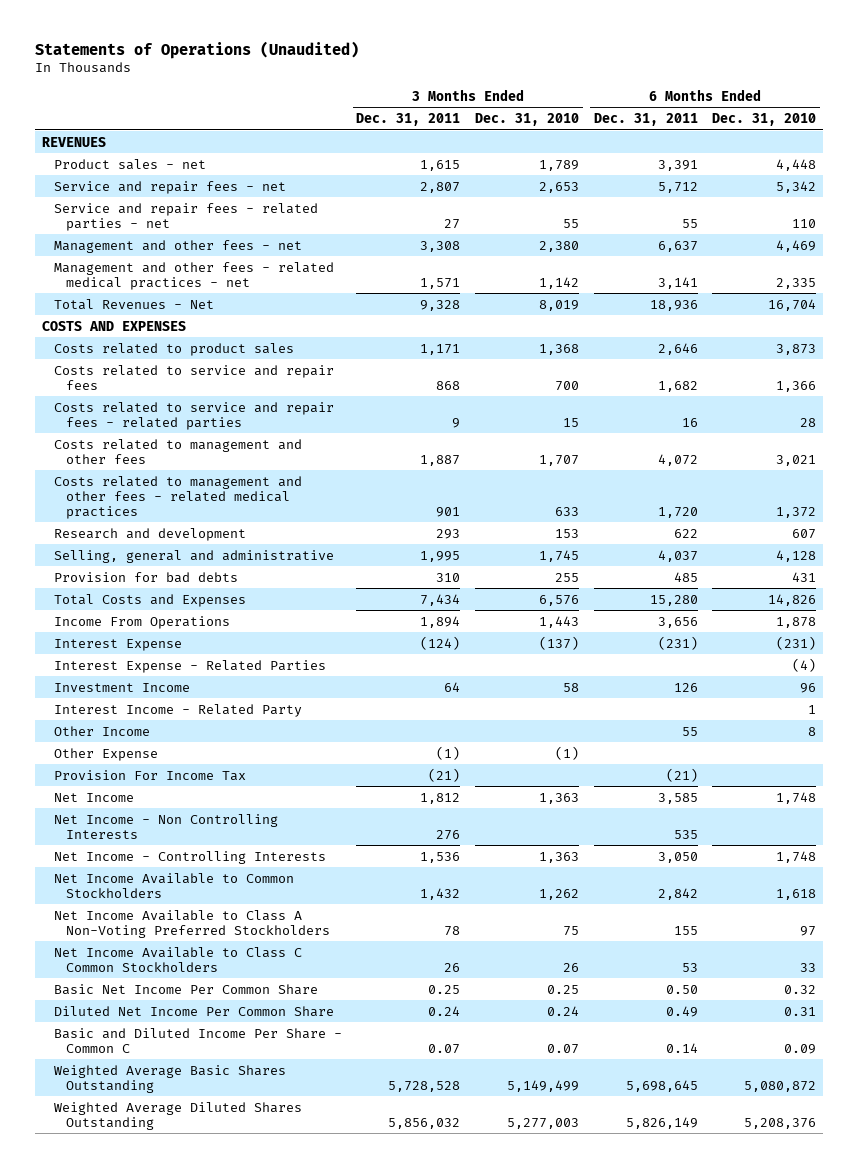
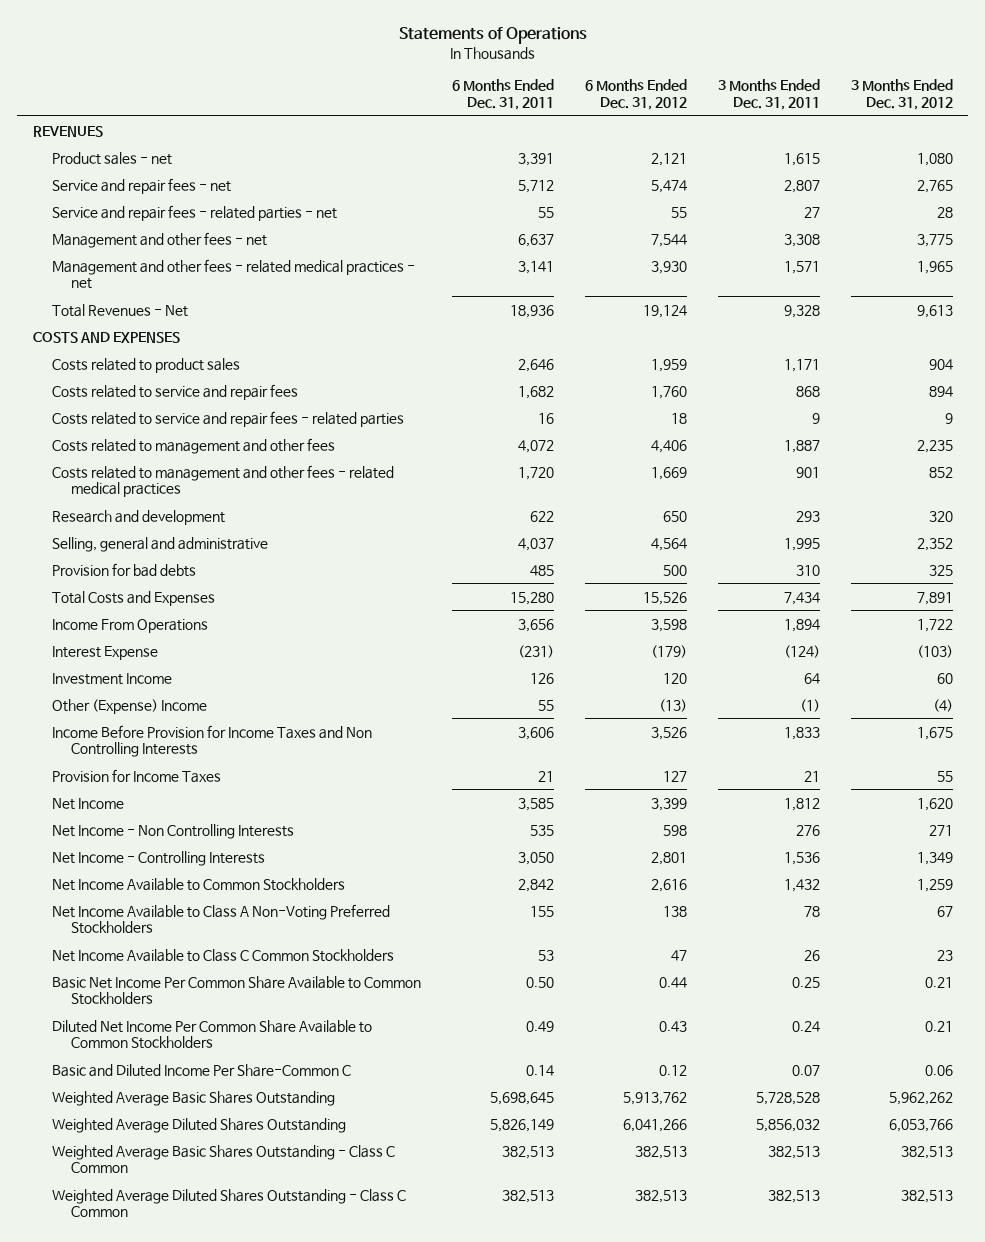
- Statements of Operations (Unaudited)
+ Statements of Operations
- | 3 Months Ended Dec. 31, 2011 | 3 Months Ended Dec. 31, 2010 | 6 Months Ended Dec. 31, 2011 | 6 Months Ended Dec. 31, 2010
+ | 6 Months Ended Dec. 31, 2011 | 6 Months Ended Dec. 31, 2012 | 3 Months Ended Dec. 31, 2011 | 3 Months Ended Dec. 31, 2012
- Interest Expense - Related Parties | | | | (4)
- Interest Income - Related Party | | | | 1
- Other Income | | | 55 | 8
- Other Expense | (1) | (1) | |
- Provision For Income Tax | (21) | | (21) |
+ Other (Expense) Income | 55 | (13) | (1) | (4)
+ Income Before Provision for Income Taxes and Non Controlling Interests | 3,606 | 3,526 | 1,833 | 1,675
+ Provision for Income Taxes | 21 | 127 | 21 | 55
- Basic Net Income Per Common Share | 0.25 | 0.25 | 0.50 | 0.32
- Diluted Net Income Per Common Share | 0.24 | 0.24 | 0.49 | 0.31
- Basic and Diluted Income Per Share - Common C | 0.07 | 0.07 | 0.14 | 0.09
+ Basic Net Income Per Common Share Available to Common Stockholders | 0.50 | 0.44 | 0.25 | 0.21
+ Diluted Net Income Per Common Share Available to Common Stockholders | 0.49 | 0.43 | 0.24 | 0.21
+ Basic and Diluted Income Per Share-Common C | 0.14 | 0.12 | 0.07 | 0.06
+ Weighted Average Basic Shares Outstanding - Class C Common | 382,513 | 382,513 | 382,513 | 382,513
+ Weighted Average Diluted Shares Outstanding - Class C Common | 382,513 | 382,513 | 382,513 | 382,513

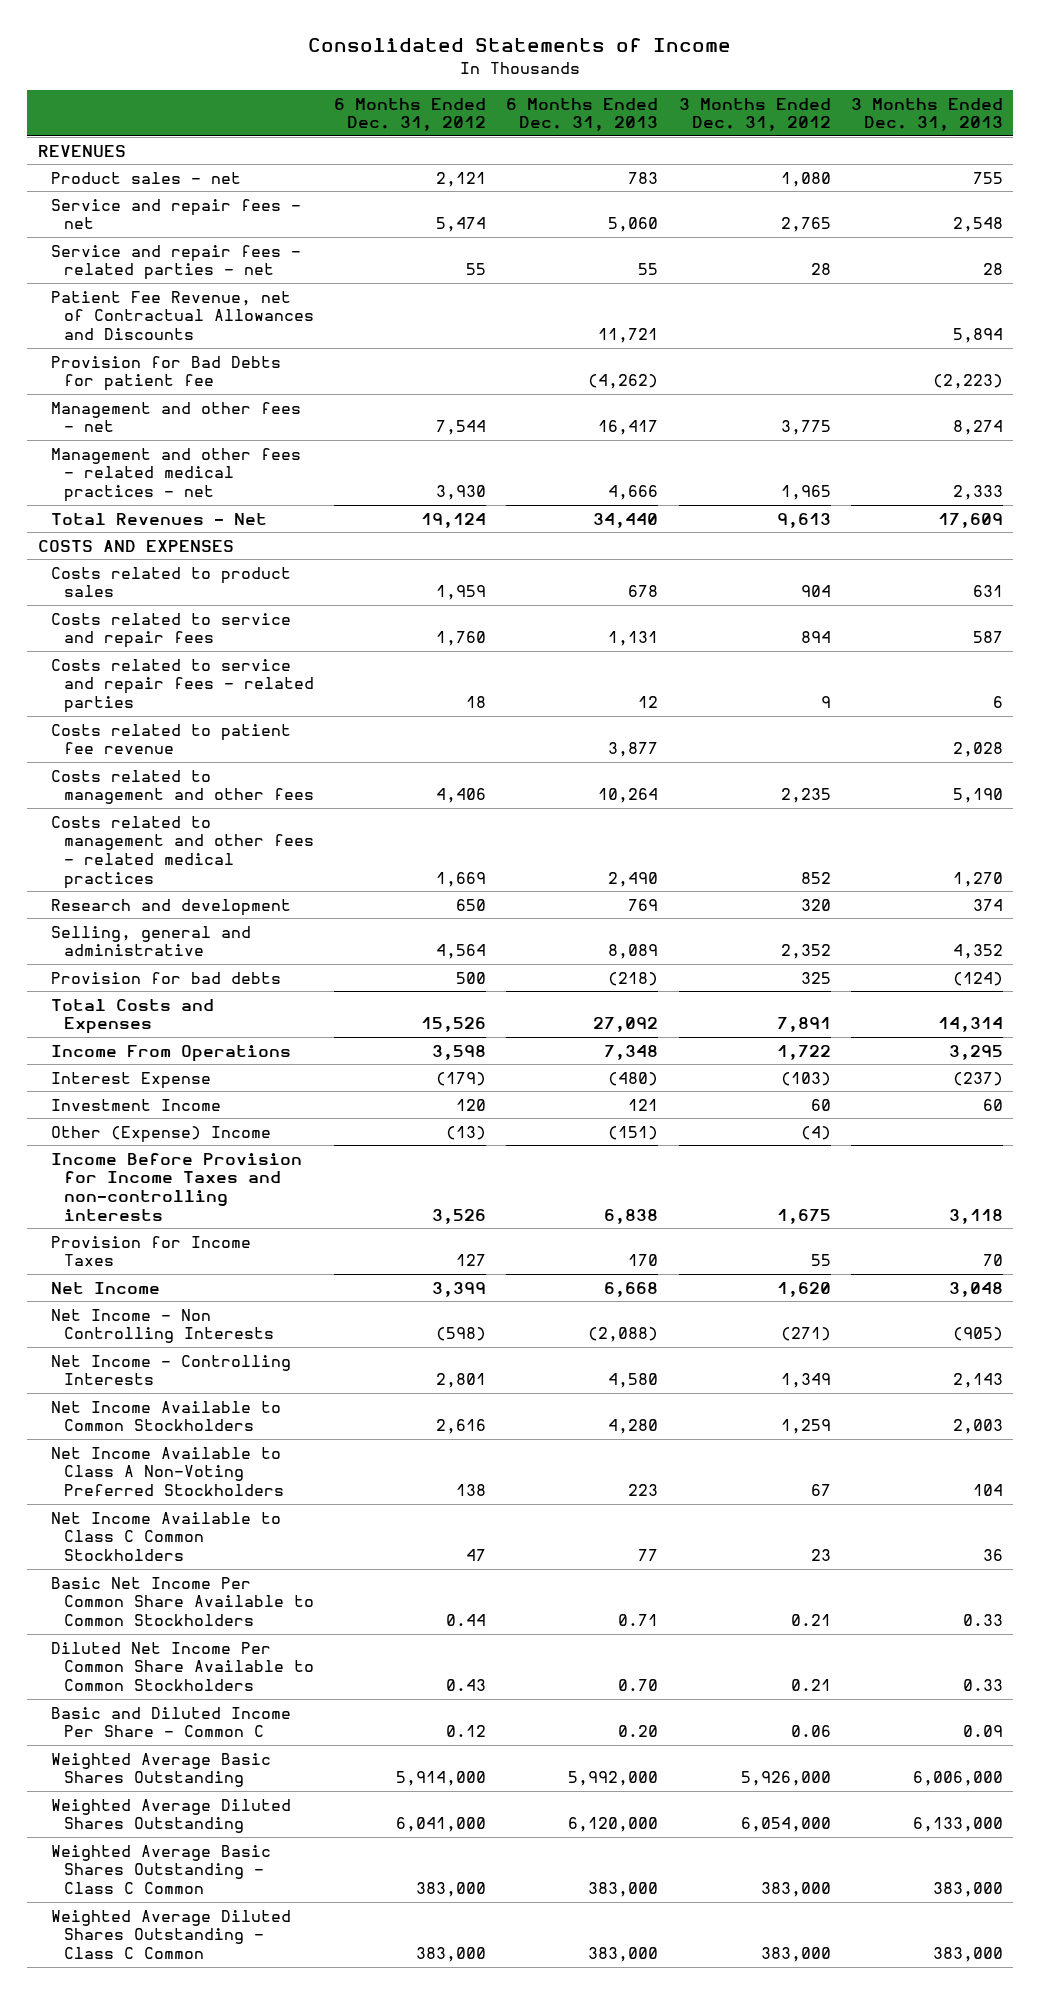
- Statements of Operations
+ Consolidated Statements of Income
- | 6 Months Ended Dec. 31, 2011 | 6 Months Ended Dec. 31, 2012 | 3 Months Ended Dec. 31, 2011 | 3 Months Ended Dec. 31, 2012
+ | 6 Months Ended Dec. 31, 2012 | 6 Months Ended Dec. 31, 2013 | 3 Months Ended Dec. 31, 2012 | 3 Months Ended Dec. 31, 2013
+ Patient Fee Revenue, net of Contractual Allowances and Discounts | | 11,721 | | 5,894
+ Provision for Bad Debts for patient fee | | (4,262) | | (2,223)
+ Costs related to patient fee revenue | | 3,877 | | 2,028
- Income Before Provision for Income Taxes and Non Controlling Interests | 3,606 | 3,526 | 1,833 | 1,675
+ Income Before Provision for Income Taxes and non-controlling interests | 3,526 | 6,838 | 1,675 | 3,118
- Net Income - Non Controlling Interests | 535 | 598 | 276 | 271
+ Net Income - Non Controlling Interests | (598) | (2,088) | (271) | (905)
- Basic and Diluted Income Per Share-Common C | 0.14 | 0.12 | 0.07 | 0.06
- Weighted Average Basic Shares Outstanding | 5,698,645 | 5,913,762 | 5,728,528 | 5,962,262
- Weighted Average Diluted Shares Outstanding | 5,826,149 | 6,041,266 | 5,856,032 | 6,053,766
- Weighted Average Basic Shares Outstanding - Class C Common | 382,513 | 382,513 | 382,513 | 382,513
- Weighted Average Diluted Shares Outstanding - Class C Common | 382,513 | 382,513 | 382,513 | 382,513
+ Basic and Diluted Income Per Share - Common C | 0.12 | 0.20 | 0.06 | 0.09
+ Weighted Average Basic Shares Outstanding | 5,914,000 | 5,992,000 | 5,926,000 | 6,006,000
+ Weighted Average Diluted Shares Outstanding | 6,041,000 | 6,120,000 | 6,054,000 | 6,133,000
+ Weighted Average Basic Shares Outstanding - Class C Common | 383,000 | 383,000 | 383,000 | 383,000
+ Weighted Average Diluted Shares Outstanding - Class C Common | 383,000 | 383,000 | 383,000 | 383,000

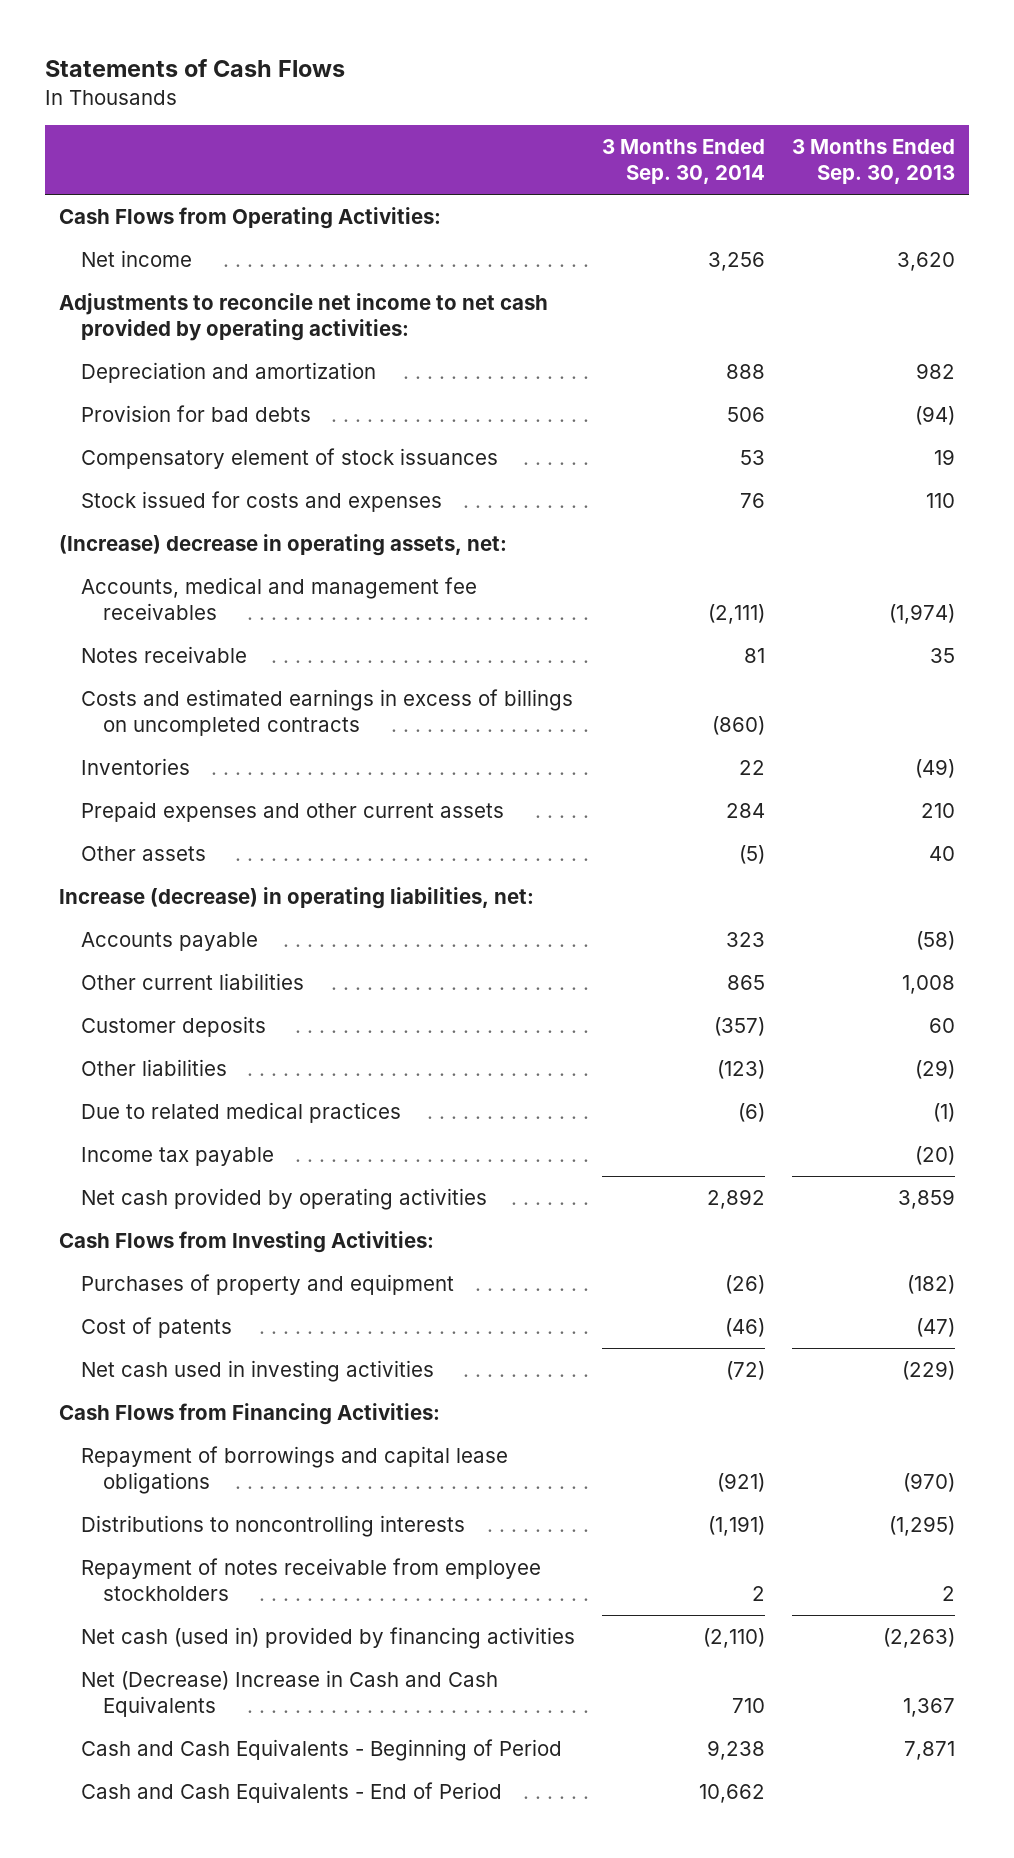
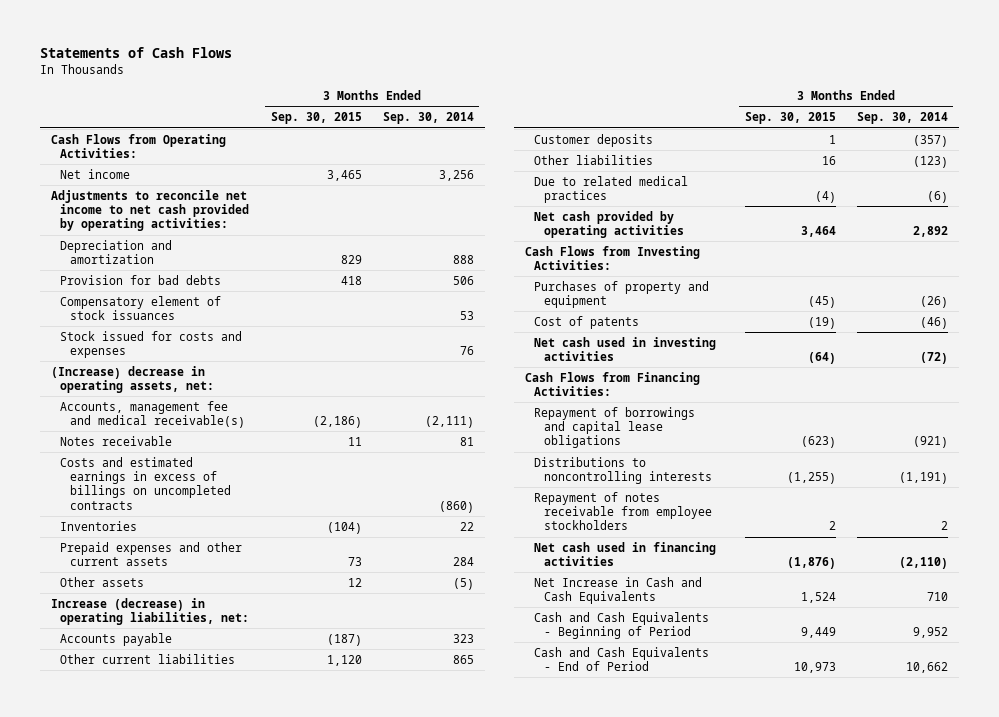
- | 3 Months Ended Sep. 30, 2014 | 3 Months Ended Sep. 30, 2013
+ | 3 Months Ended Sep. 30, 2015 | 3 Months Ended Sep. 30, 2014
- Accounts, medical and management fee receivables | (2,111) | (1,974)
+ Accounts, management fee and medical receivable(s) | (2,186) | (2,111)
- Income tax payable | | (20)
- Net cash (used in) provided by financing activities | (2,110) | (2,263)
- Net (Decrease) Increase in Cash and Cash Equivalents | 710 | 1,367
- Cash and Cash Equivalents - Beginning of Period | 9,238 | 7,871
+ Net cash used in financing activities | (1,876) | (2,110)
+ Net Increase in Cash and Cash Equivalents | 1,524 | 710
+ Cash and Cash Equivalents - Beginning of Period | 9,449 | 9,952

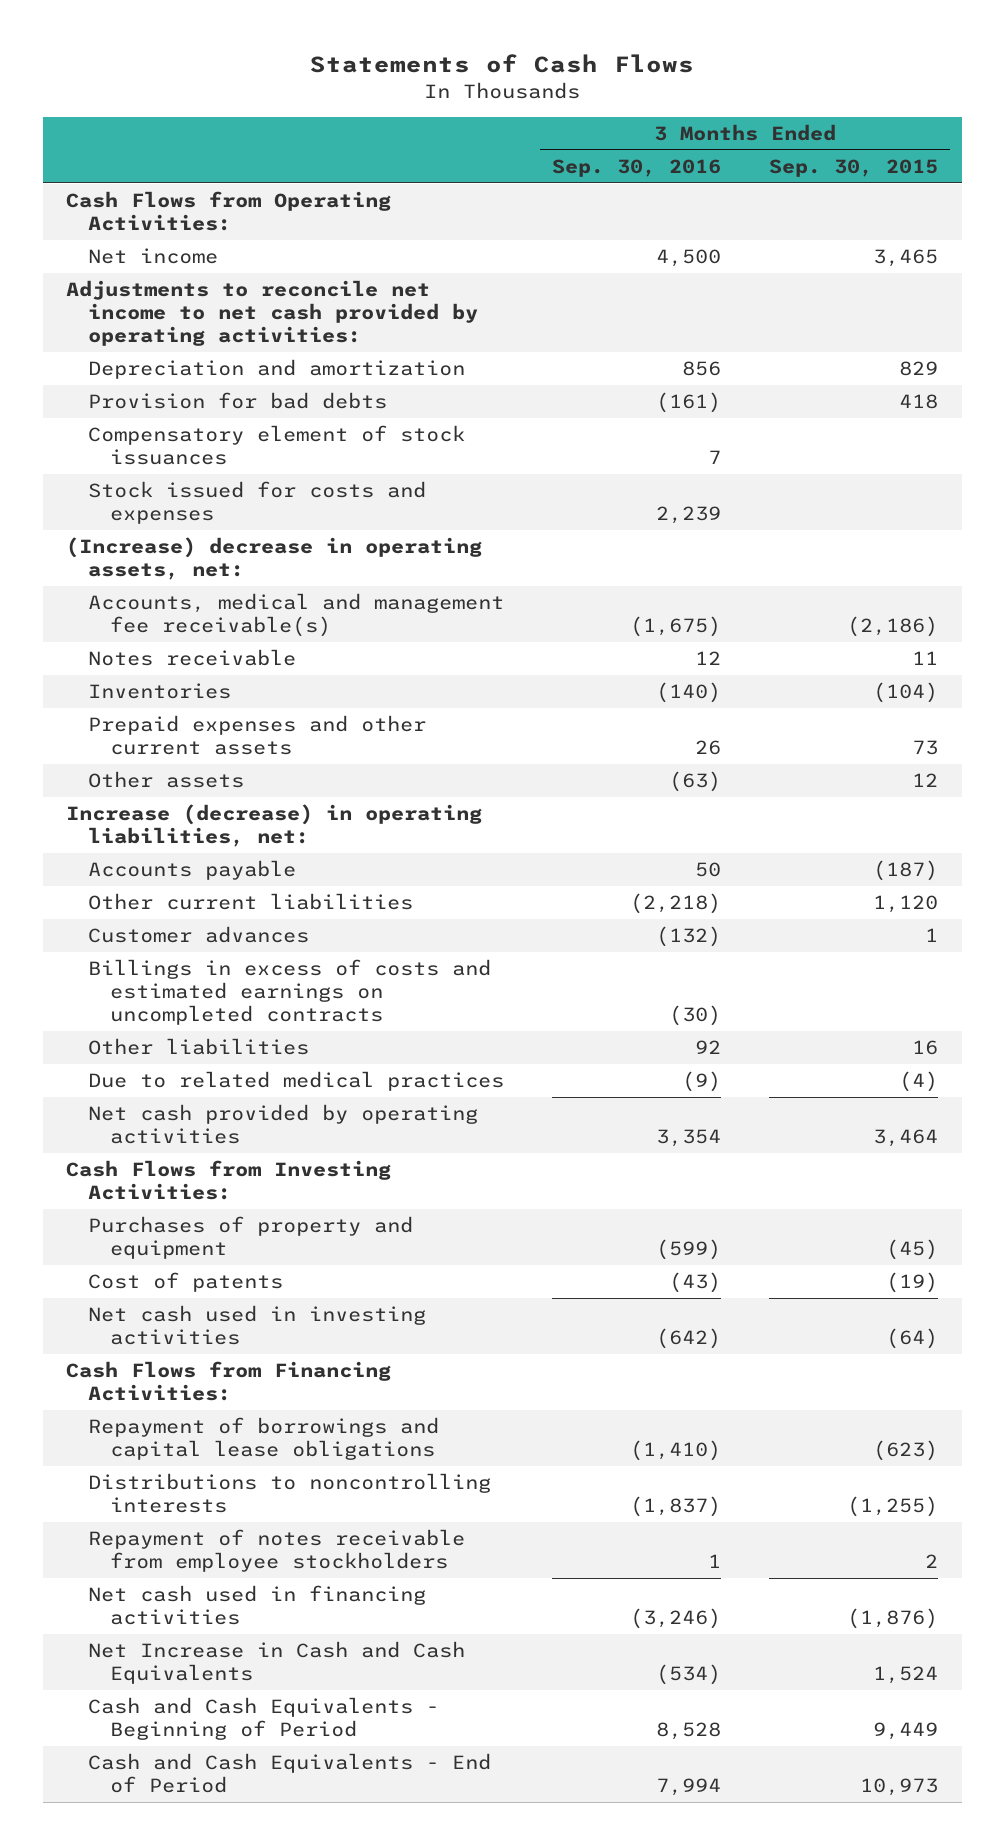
- | 3 Months Ended Sep. 30, 2015 | 3 Months Ended Sep. 30, 2014
+ | 3 Months Ended Sep. 30, 2016 | 3 Months Ended Sep. 30, 2015
- Accounts, management fee and medical receivable(s) | (2,186) | (2,111)
+ Accounts, medical and management fee receivable(s) | (1,675) | (2,186)
- Costs and estimated earnings in excess of billings on uncompleted contracts | | (860)
- Customer deposits | 1 | (357)
+ Customer advances | (132) | 1
+ Billings in excess of costs and estimated earnings on uncompleted contracts | (30) |

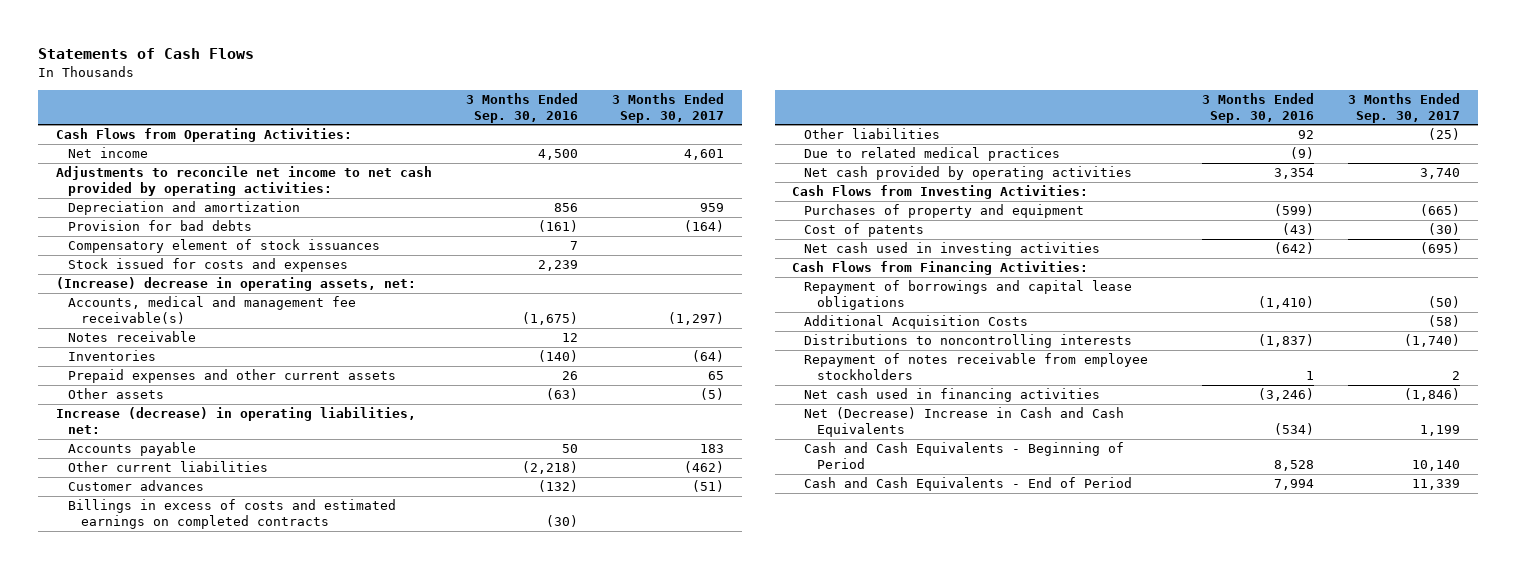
- | 3 Months Ended Sep. 30, 2016 | 3 Months Ended Sep. 30, 2015
+ | 3 Months Ended Sep. 30, 2016 | 3 Months Ended Sep. 30, 2017
- Billings in excess of costs and estimated earnings on uncompleted contracts | (30) |
+ Billings in excess of costs and estimated earnings on completed contracts | (30) |
+ Additional Acquisition Costs | | (58)
- Net Increase in Cash and Cash Equivalents | (534) | 1,524
+ Net (Decrease) Increase in Cash and Cash Equivalents | (534) | 1,199

